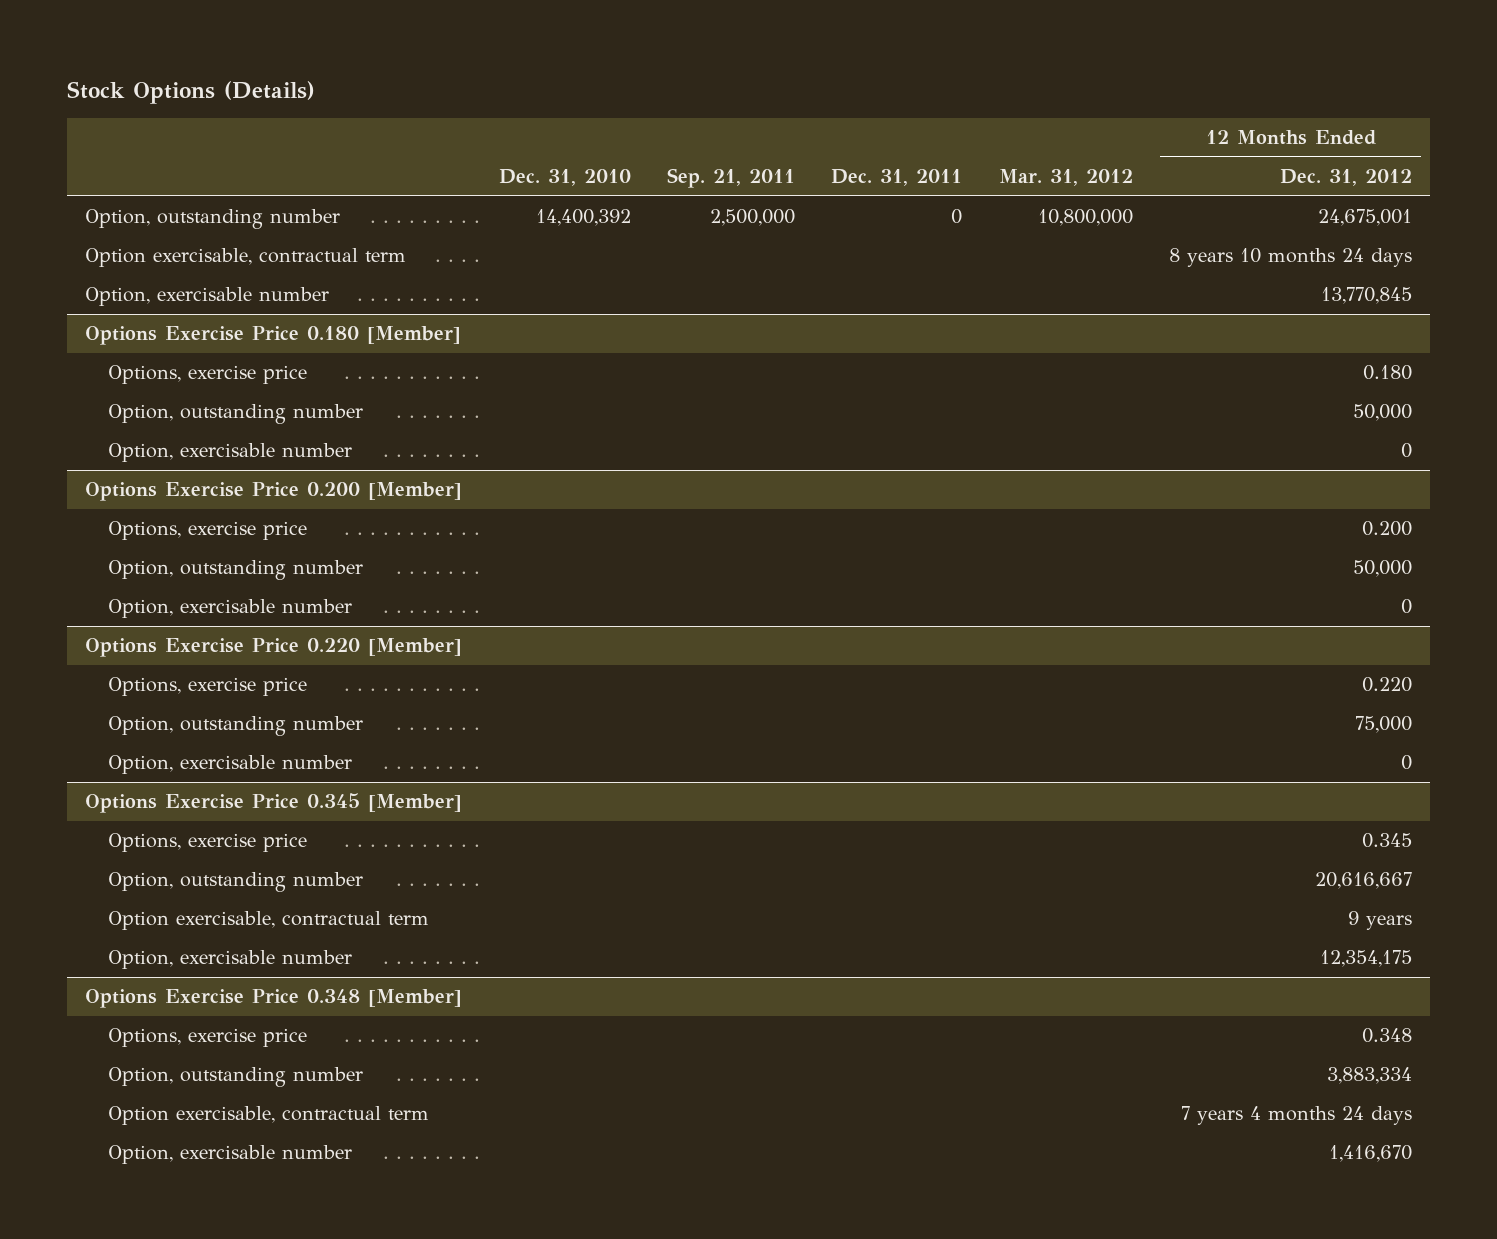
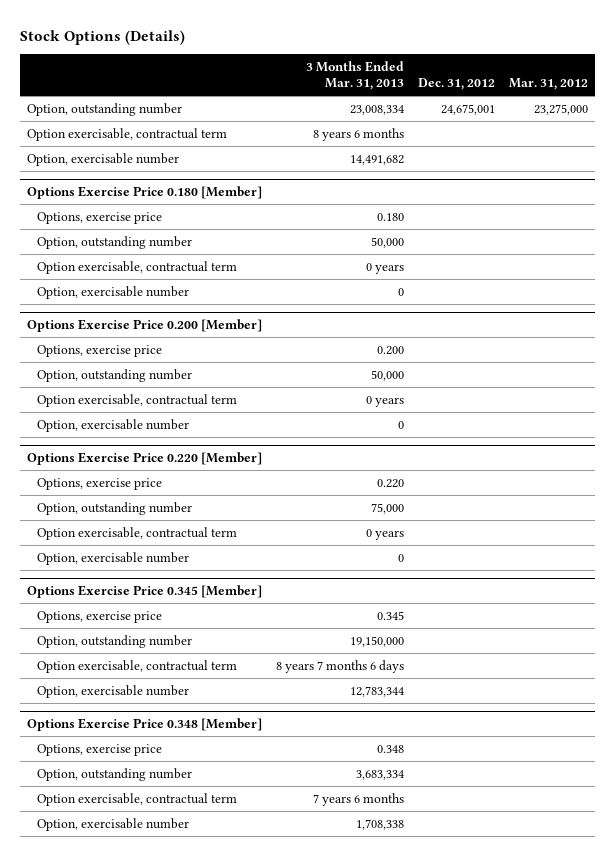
- | Dec. 31, 2010 | Sep. 21, 2011 | Dec. 31, 2011 | Mar. 31, 2012 | 12 Months Ended Dec. 31, 2012
+ | 3 Months Ended Mar. 31, 2013 | Dec. 31, 2012 | Mar. 31, 2012
- Option, outstanding number | 14,400,392 | 2,500,000 | 0 | 10,800,000 | 24,675,001
+ Option, outstanding number | 23,008,334 | 24,675,001 | 23,275,000
@ Options Exercise Price 0.180 [Member]
+ Option exercisable, contractual term | 0 years | |
@ Options Exercise Price 0.200 [Member]
+ Option exercisable, contractual term | 0 years | |
@ Options Exercise Price 0.220 [Member]
+ Option exercisable, contractual term | 0 years | |

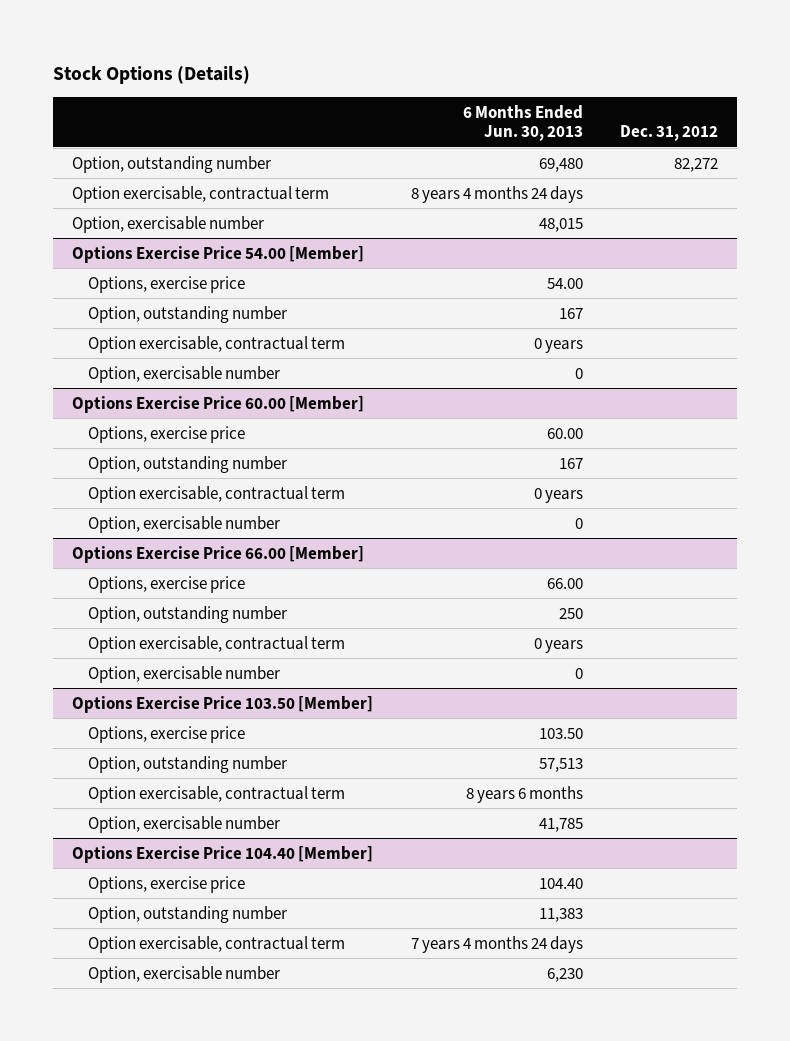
- | 3 Months Ended Mar. 31, 2013 | Dec. 31, 2012 | Mar. 31, 2012
+ | 6 Months Ended Jun. 30, 2013 | Dec. 31, 2012
- Option, outstanding number | 23,008,334 | 24,675,001 | 23,275,000
+ Option, outstanding number | 69,480 | 82,272
- Options Exercise Price 0.180 [Member]
- Options, exercise price | 0.180 | |
- Option, outstanding number | 50,000 | |
- Option exercisable, contractual term | 0 years | |
- Option, exercisable number | 0 | |
- Options Exercise Price 0.200 [Member]
- Options, exercise price | 0.200 | |
- Option, outstanding number | 50,000 | |
- Option exercisable, contractual term | 0 years | |
- Option, exercisable number | 0 | |
- Options Exercise Price 0.220 [Member]
- Options, exercise price | 0.220 | |
- Option, outstanding number | 75,000 | |
- Option exercisable, contractual term | 0 years | |
- Option, exercisable number | 0 | |
- Options Exercise Price 0.345 [Member]
- Options, exercise price | 0.345 | |
- Option, outstanding number | 19,150,000 | |
- Option exercisable, contractual term | 8 years 7 months 6 days | |
- Option, exercisable number | 12,783,344 | |
- Options Exercise Price 0.348 [Member]
- Options, exercise price | 0.348 | |
- Option, outstanding number | 3,683,334 | |
- Option exercisable, contractual term | 7 years 6 months | |
- Option, exercisable number | 1,708,338 | |
+ Options Exercise Price 54.00 [Member]
+ Options, exercise price | 54.00 |
+ Option, outstanding number | 167 |
+ Option exercisable, contractual term | 0 years |
+ Option, exercisable number | 0 |
+ Options Exercise Price 60.00 [Member]
+ Options, exercise price | 60.00 |
+ Option, outstanding number | 167 |
+ Option exercisable, contractual term | 0 years |
+ Option, exercisable number | 0 |
+ Options Exercise Price 66.00 [Member]
+ Options, exercise price | 66.00 |
+ Option, outstanding number | 250 |
+ Option exercisable, contractual term | 0 years |
+ Option, exercisable number | 0 |
+ Options Exercise Price 103.50 [Member]
+ Options, exercise price | 103.50 |
+ Option, outstanding number | 57,513 |
+ Option exercisable, contractual term | 8 years 6 months |
+ Option, exercisable number | 41,785 |
+ Options Exercise Price 104.40 [Member]
+ Options, exercise price | 104.40 |
+ Option, outstanding number | 11,383 |
+ Option exercisable, contractual term | 7 years 4 months 24 days |
+ Option, exercisable number | 6,230 |

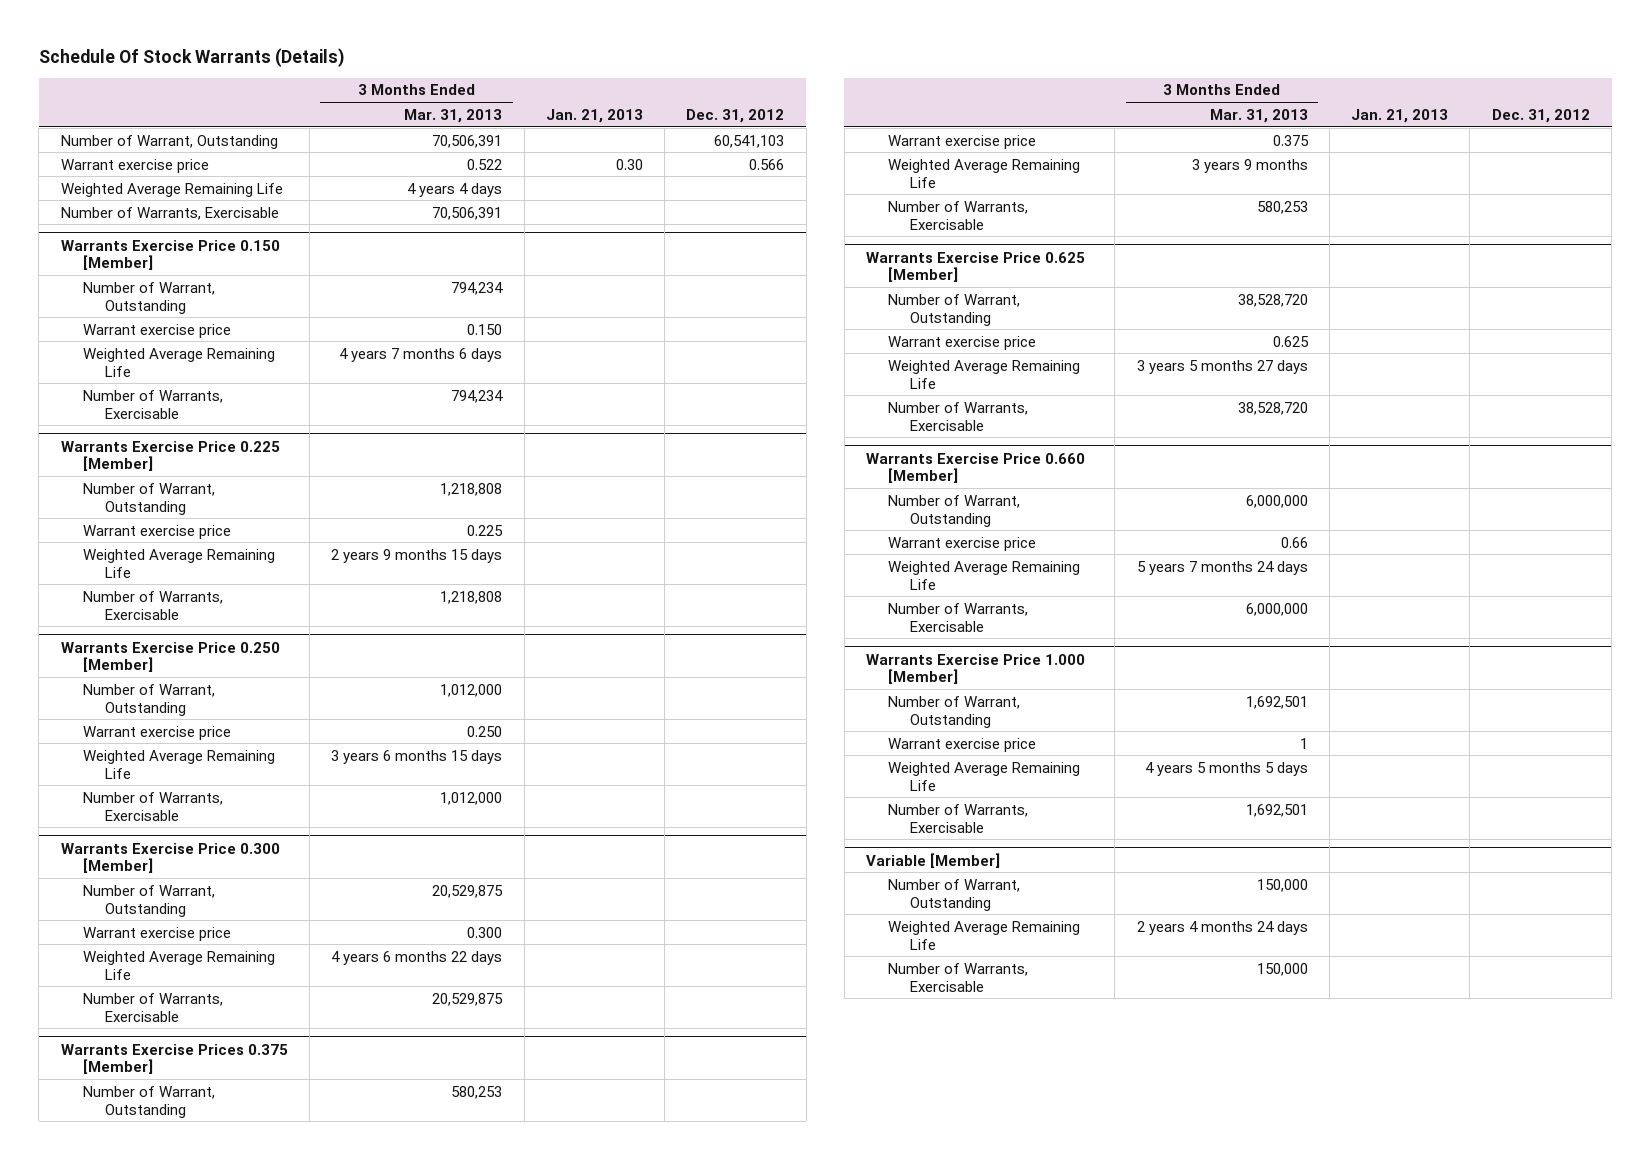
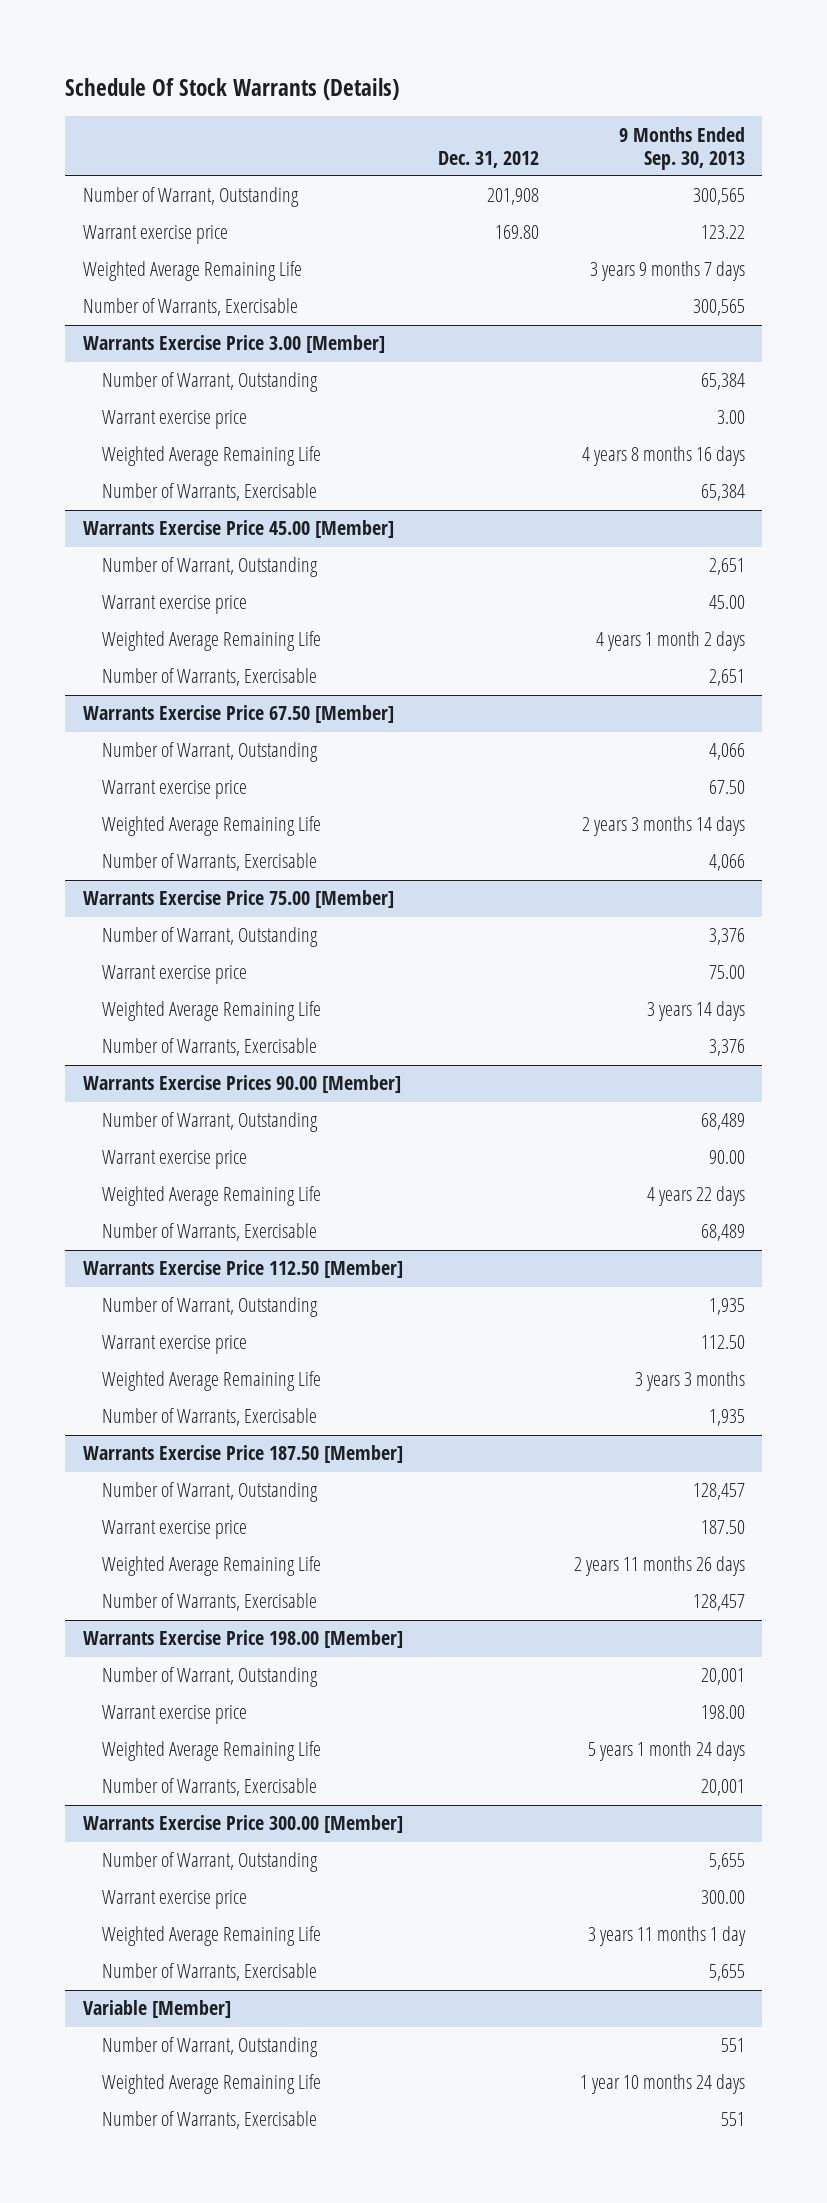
- | 3 Months Ended Mar. 31, 2013 | Jan. 21, 2013 | Dec. 31, 2012
+ | Dec. 31, 2012 | 9 Months Ended Sep. 30, 2013
- Number of Warrant, Outstanding | 70,506,391 | | 60,541,103
- Warrant exercise price | 0.522 | 0.30 | 0.566
+ Number of Warrant, Outstanding | 201,908 | 300,565
+ Warrant exercise price | 169.80 | 123.22
- Warrants Exercise Price 0.150 [Member]
- Number of Warrant, Outstanding | 794,234 | |
- Warrant exercise price | 0.150 | |
- Weighted Average Remaining Life | 4 years 7 months 6 days | |
- Number of Warrants, Exercisable | 794,234 | |
- Warrants Exercise Price 0.225 [Member]
- Number of Warrant, Outstanding | 1,218,808 | |
- Warrant exercise price | 0.225 | |
- Weighted Average Remaining Life | 2 years 9 months 15 days | |
- Number of Warrants, Exercisable | 1,218,808 | |
- Warrants Exercise Price 0.250 [Member]
- Number of Warrant, Outstanding | 1,012,000 | |
- Warrant exercise price | 0.250 | |
- Weighted Average Remaining Life | 3 years 6 months 15 days | |
- Number of Warrants, Exercisable | 1,012,000 | |
- Warrants Exercise Price 0.300 [Member]
+ Warrants Exercise Price 3.00 [Member]
+ Number of Warrant, Outstanding | | 65,384
+ Warrant exercise price | | 3.00
+ Weighted Average Remaining Life | | 4 years 8 months 16 days
+ Number of Warrants, Exercisable | | 65,384
+ Warrants Exercise Price 45.00 [Member]
+ Number of Warrant, Outstanding | | 2,651
+ Warrant exercise price | | 45.00
+ Weighted Average Remaining Life | | 4 years 1 month 2 days
+ Number of Warrants, Exercisable | | 2,651
+ Warrants Exercise Price 67.50 [Member]
+ Number of Warrant, Outstanding | | 4,066
+ Warrant exercise price | | 67.50
+ Weighted Average Remaining Life | | 2 years 3 months 14 days
+ Number of Warrants, Exercisable | | 4,066
+ Warrants Exercise Price 75.00 [Member]
+ Number of Warrant, Outstanding | | 3,376
+ Warrant exercise price | | 75.00
+ Weighted Average Remaining Life | | 3 years 14 days
+ Number of Warrants, Exercisable | | 3,376
+ Warrants Exercise Prices 90.00 [Member]
+ Number of Warrant, Outstanding | | 68,489
+ Warrant exercise price | | 90.00
+ Weighted Average Remaining Life | | 4 years 22 days
+ Number of Warrants, Exercisable | | 68,489
+ Warrants Exercise Price 112.50 [Member]
+ Number of Warrant, Outstanding | | 1,935
+ Warrant exercise price | | 112.50
+ Weighted Average Remaining Life | | 3 years 3 months
+ Number of Warrants, Exercisable | | 1,935
+ Warrants Exercise Price 187.50 [Member]
+ Number of Warrant, Outstanding | | 128,457
+ Warrant exercise price | | 187.50
+ Weighted Average Remaining Life | | 2 years 11 months 26 days
+ Number of Warrants, Exercisable | | 128,457
+ Warrants Exercise Price 198.00 [Member]
+ Number of Warrant, Outstanding | | 20,001
+ Warrant exercise price | | 198.00
+ Weighted Average Remaining Life | | 5 years 1 month 24 days
+ Number of Warrants, Exercisable | | 20,001
+ Warrants Exercise Price 300.00 [Member]
- Warrants Exercise Prices 0.375 [Member]
- Number of Warrant, Outstanding | 580,253 | |
- Warrant exercise price | 0.375 | |
- Weighted Average Remaining Life | 3 years 9 months | |
- Number of Warrants, Exercisable | 580,253 | |
- Warrants Exercise Price 0.625 [Member]
- Number of Warrant, Outstanding | 38,528,720 | |
- Warrant exercise price | 0.625 | |
- Weighted Average Remaining Life | 3 years 5 months 27 days | |
- Number of Warrants, Exercisable | 38,528,720 | |
- Warrants Exercise Price 0.660 [Member]
- Number of Warrant, Outstanding | 6,000,000 | |
- Warrant exercise price | 0.66 | |
- Weighted Average Remaining Life | 5 years 7 months 24 days | |
- Number of Warrants, Exercisable | 6,000,000 | |
- Warrants Exercise Price 1.000 [Member]
- Number of Warrant, Outstanding | 1,692,501 | |
- Warrant exercise price | 1 | |
- Weighted Average Remaining Life | 4 years 5 months 5 days | |
- Number of Warrants, Exercisable | 1,692,501 | |

